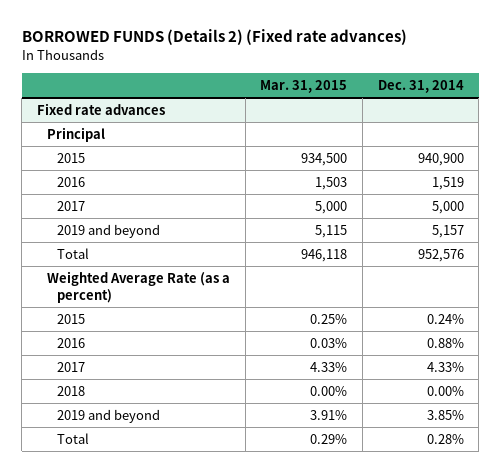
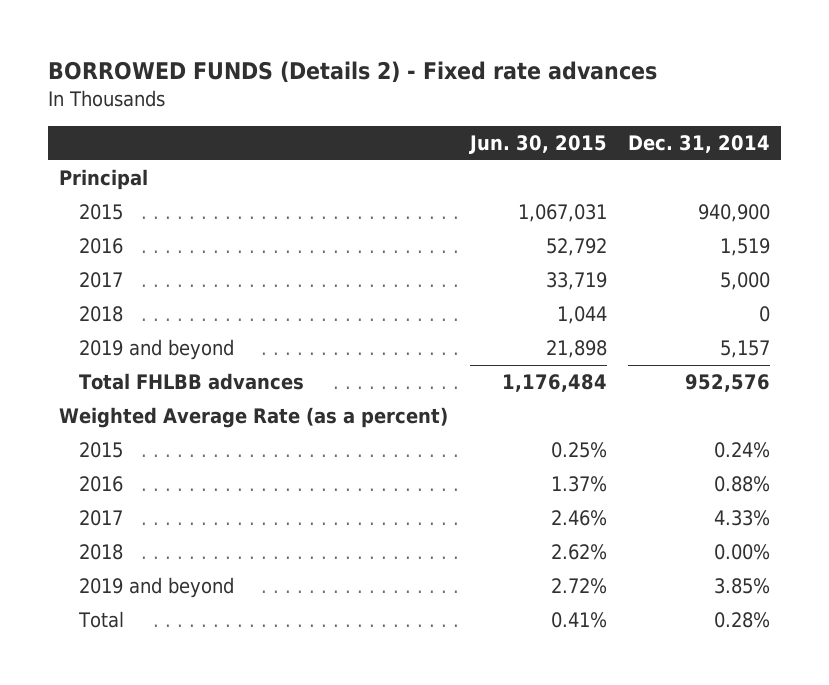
- BORROWED FUNDS (Details 2) (Fixed rate advances)
+ BORROWED FUNDS (Details 2) - Fixed rate advances
- | Mar. 31, 2015 | Dec. 31, 2014
+ | Jun. 30, 2015 | Dec. 31, 2014
- Fixed rate advances
+ 2018 | 1,044 | 0
- Total | 946,118 | 952,576
+ Total FHLBB advances | 1,176,484 | 952,576

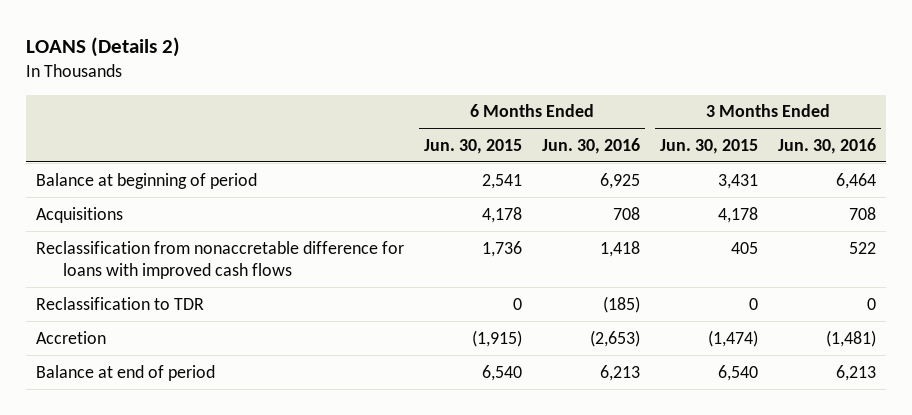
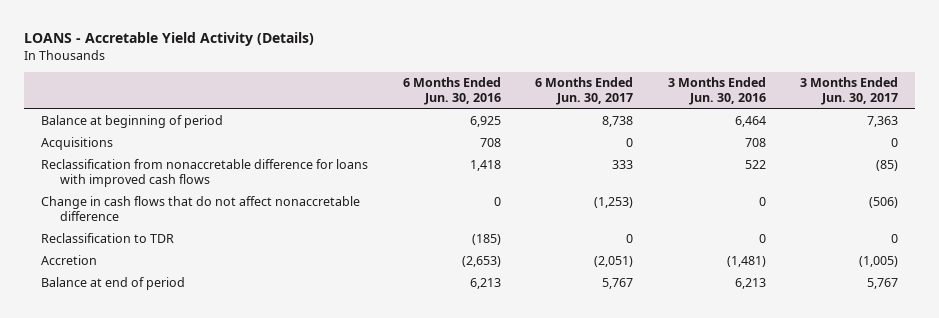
- LOANS (Details 2)
+ LOANS - Accretable Yield Activity (Details)
- | 6 Months Ended Jun. 30, 2015 | 6 Months Ended Jun. 30, 2016 | 3 Months Ended Jun. 30, 2015 | 3 Months Ended Jun. 30, 2016
+ | 6 Months Ended Jun. 30, 2016 | 6 Months Ended Jun. 30, 2017 | 3 Months Ended Jun. 30, 2016 | 3 Months Ended Jun. 30, 2017
+ Change in cash flows that do not affect nonaccretable difference | 0 | (1,253) | 0 | (506)

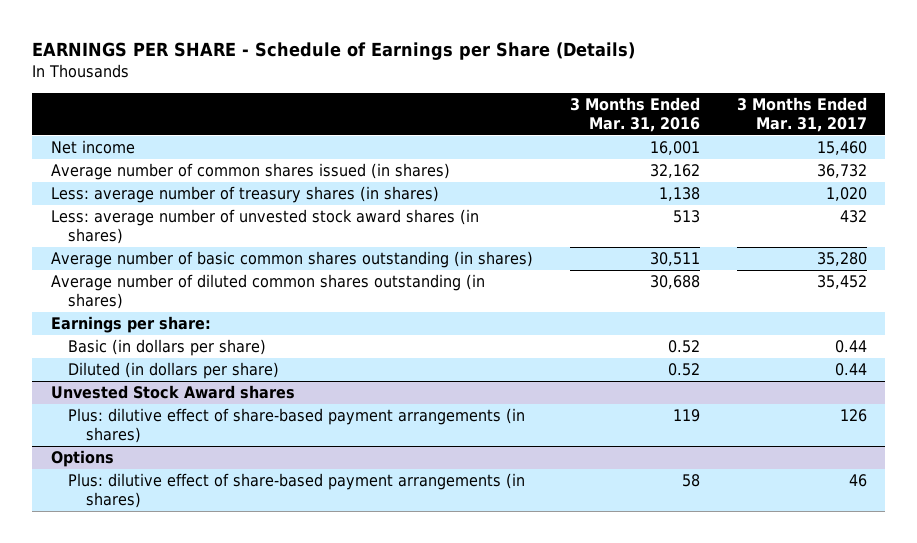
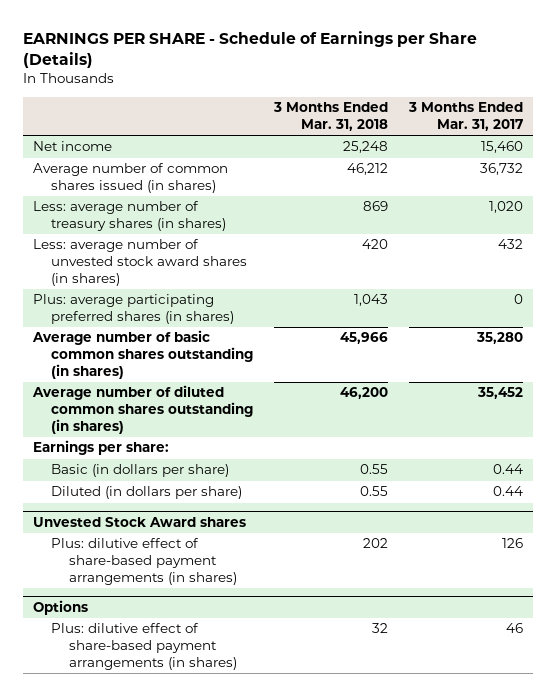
- | 3 Months Ended Mar. 31, 2016 | 3 Months Ended Mar. 31, 2017
+ | 3 Months Ended Mar. 31, 2018 | 3 Months Ended Mar. 31, 2017
+ Plus: average participating preferred shares (in shares) | 1,043 | 0

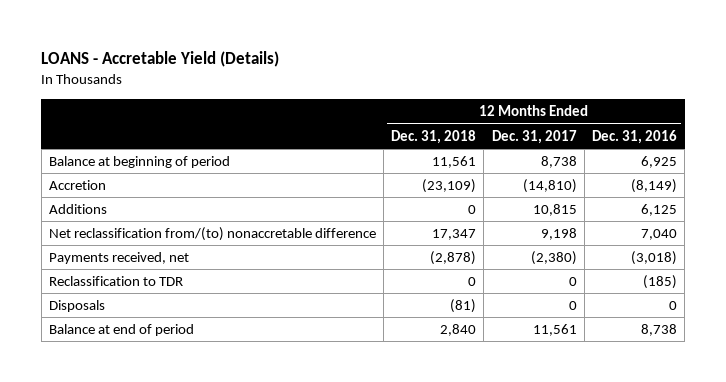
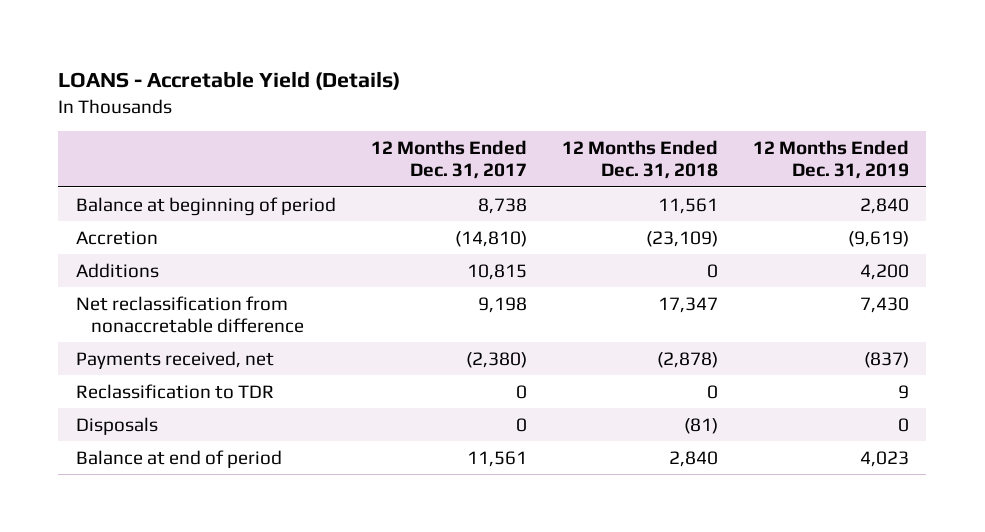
- | 12 Months Ended Dec. 31, 2018 | 12 Months Ended Dec. 31, 2017 | 12 Months Ended Dec. 31, 2016
+ | 12 Months Ended Dec. 31, 2017 | 12 Months Ended Dec. 31, 2018 | 12 Months Ended Dec. 31, 2019
- Net reclassification from/(to) nonaccretable difference | 17,347 | 9,198 | 7,040
+ Net reclassification from nonaccretable difference | 9,198 | 17,347 | 7,430

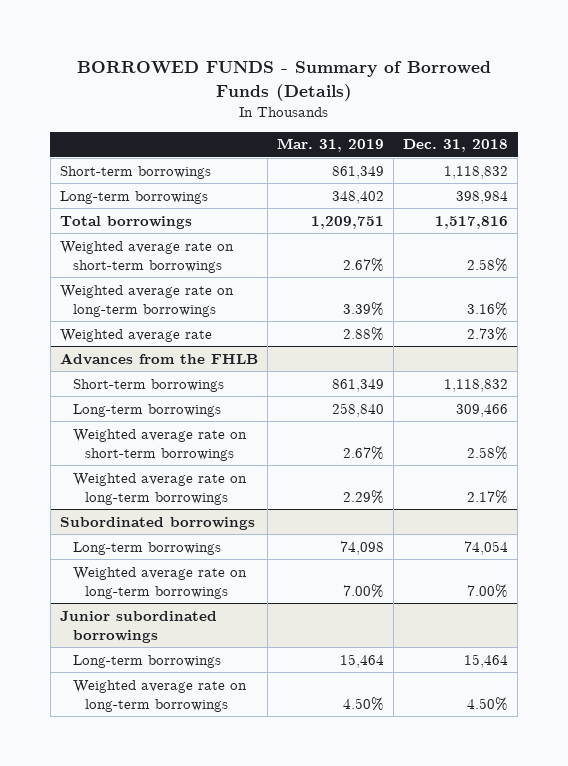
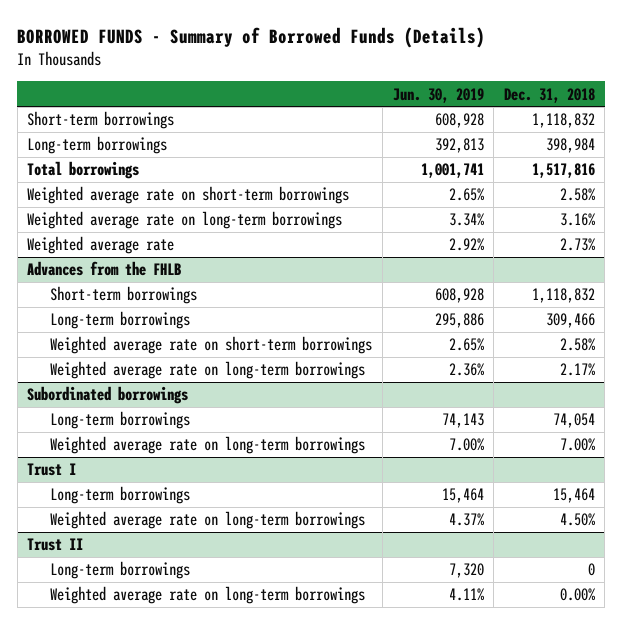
- | Mar. 31, 2019 | Dec. 31, 2018
+ | Jun. 30, 2019 | Dec. 31, 2018
- Junior subordinated borrowings
+ Trust I
+ Trust II
+ Long-term borrowings | 7,320 | 0
+ Weighted average rate on long-term borrowings | 4.11% | 0.00%

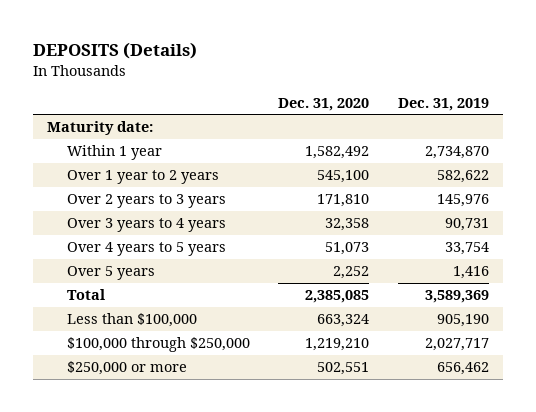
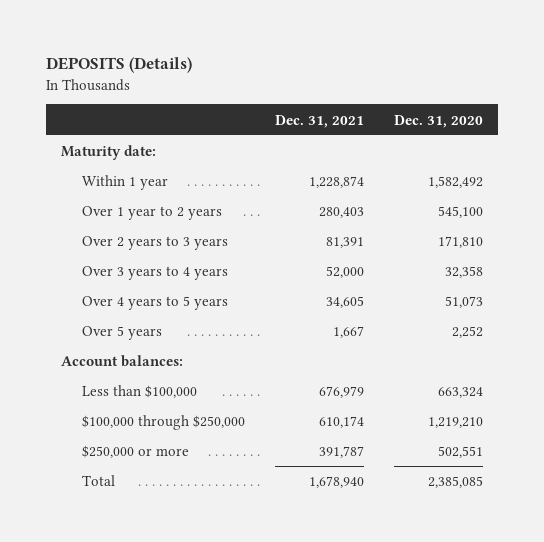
- | Dec. 31, 2020 | Dec. 31, 2019
+ | Dec. 31, 2021 | Dec. 31, 2020
+ Account balances:
moved down: Total | 1,678,940 | 2,385,085

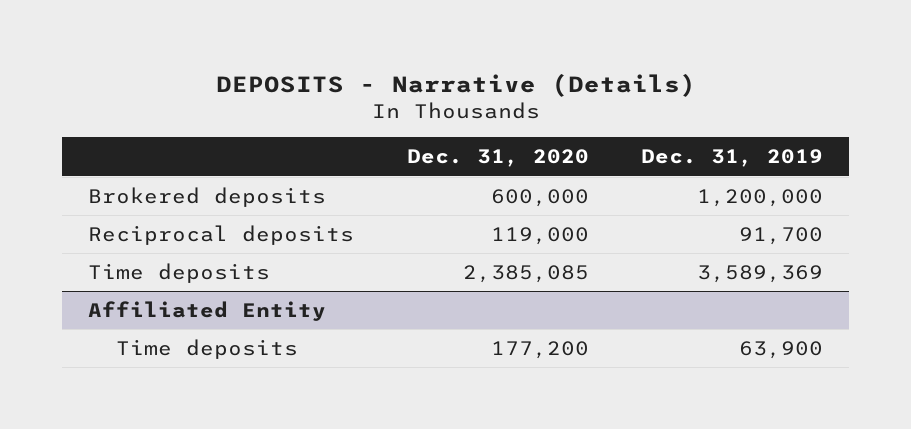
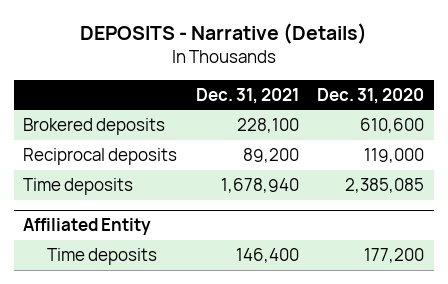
- | Dec. 31, 2020 | Dec. 31, 2019
+ | Dec. 31, 2021 | Dec. 31, 2020
- Brokered deposits | 600,000 | 1,200,000
+ Brokered deposits | 228,100 | 610,600

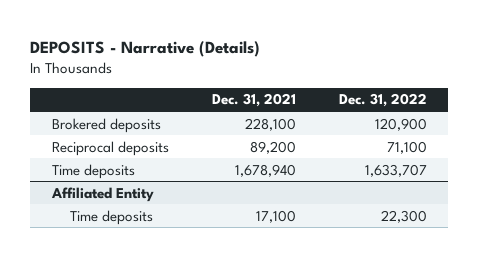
- | Dec. 31, 2021 | Dec. 31, 2020
+ | Dec. 31, 2021 | Dec. 31, 2022
@ Affiliated Entity
- Time deposits | 146,400 | 177,200
+ Time deposits | 17,100 | 22,300

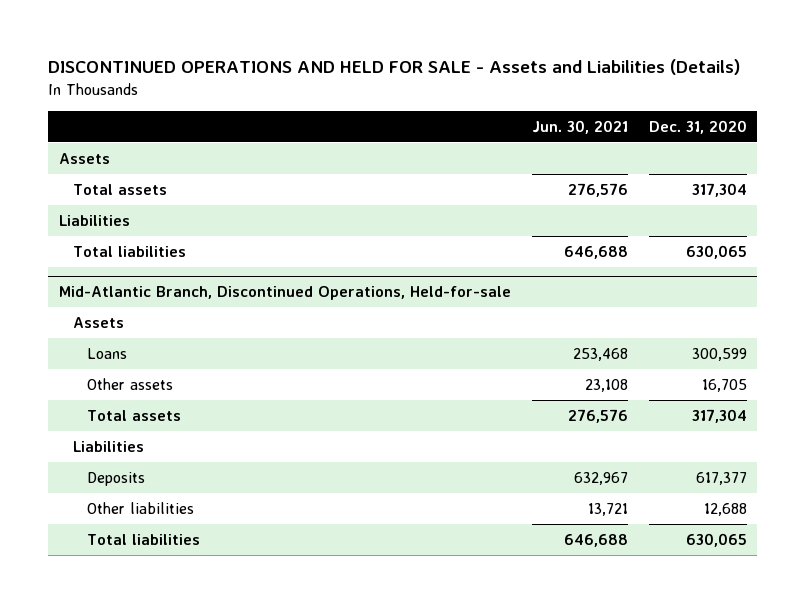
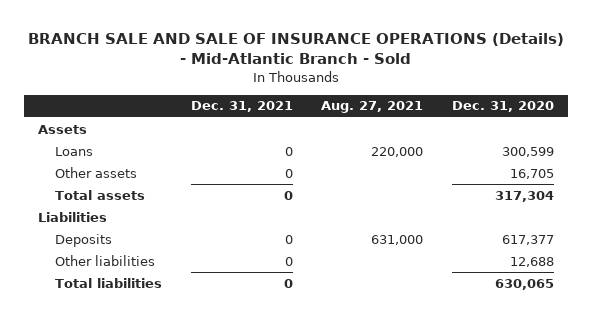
- DISCONTINUED OPERATIONS AND HELD FOR SALE - Assets and Liabilities (Details)
+ BRANCH SALE AND SALE OF INSURANCE OPERATIONS (Details) - Mid-Atlantic Branch - Sold
- | Jun. 30, 2021 | Dec. 31, 2020
+ | Dec. 31, 2021 | Aug. 27, 2021 | Dec. 31, 2020
- Total assets | 276,576 | 317,304
- Liabilities
- Total liabilities | 646,688 | 630,065
- Mid-Atlantic Branch, Discontinued Operations, Held-for-sale
- Assets

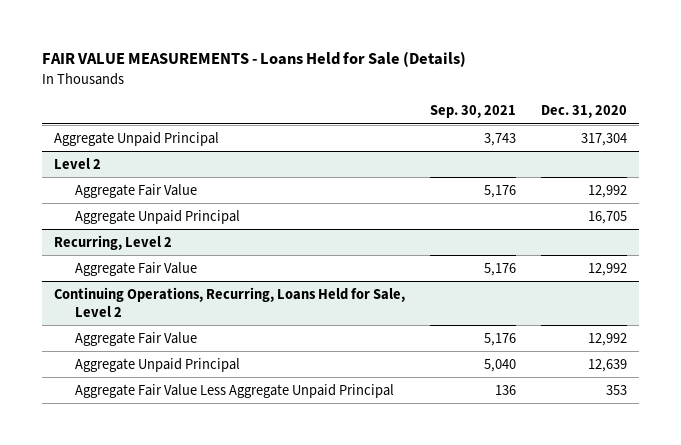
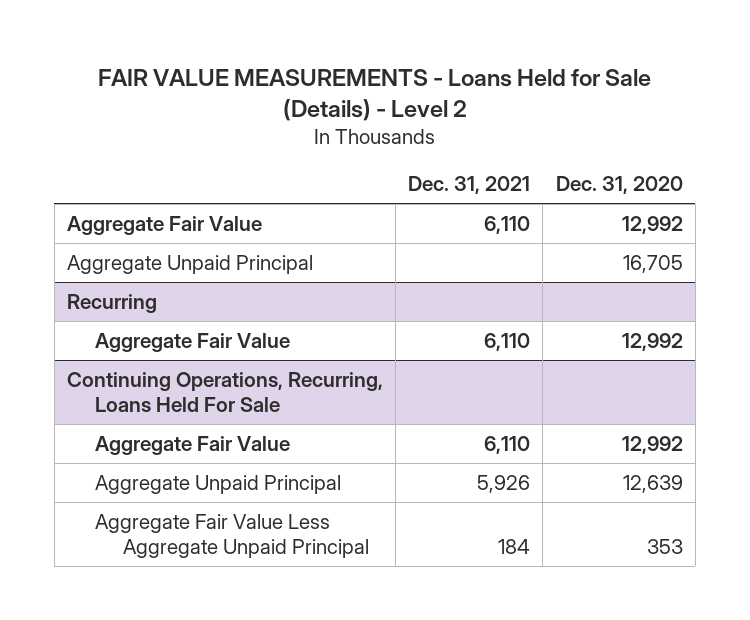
- FAIR VALUE MEASUREMENTS - Loans Held for Sale (Details)
+ FAIR VALUE MEASUREMENTS - Loans Held for Sale (Details) - Level 2
- | Sep. 30, 2021 | Dec. 31, 2020
+ | Dec. 31, 2021 | Dec. 31, 2020
- Aggregate Unpaid Principal | 3,743 | 317,304
- Level 2
- Recurring, Level 2
+ Recurring
- Continuing Operations, Recurring, Loans Held for Sale, Level 2
+ Continuing Operations, Recurring, Loans Held For Sale

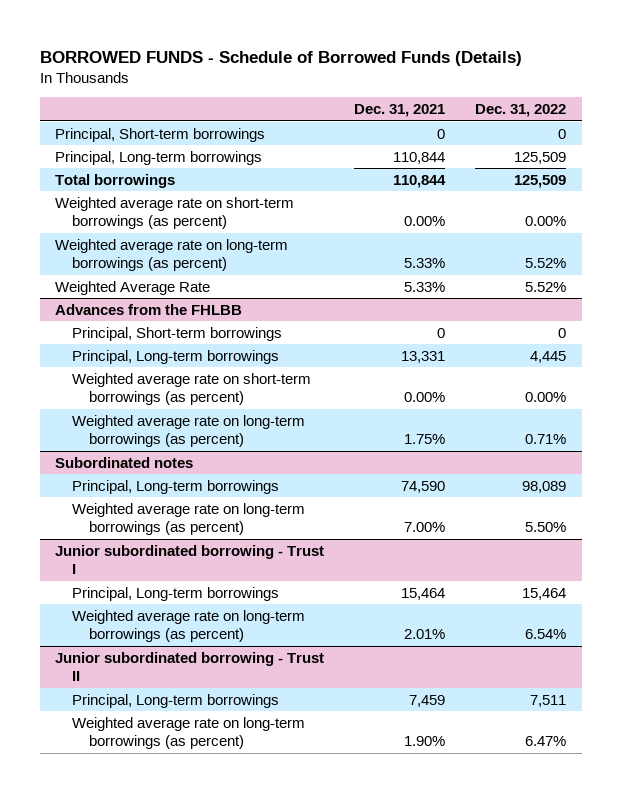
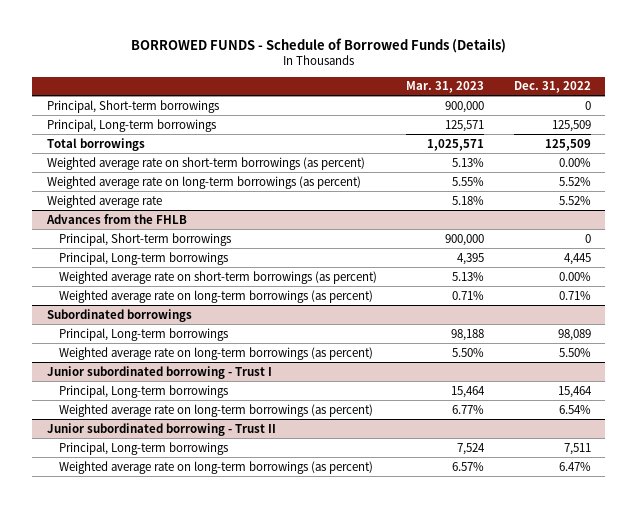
- | Dec. 31, 2021 | Dec. 31, 2022
+ | Mar. 31, 2023 | Dec. 31, 2022
- Weighted Average Rate | 5.33% | 5.52%
- Advances from the FHLBB
+ Weighted average rate | 5.18% | 5.52%
+ Advances from the FHLB
- Subordinated notes
+ Subordinated borrowings

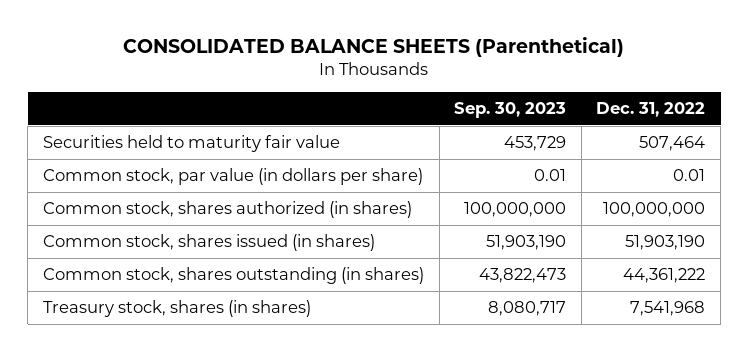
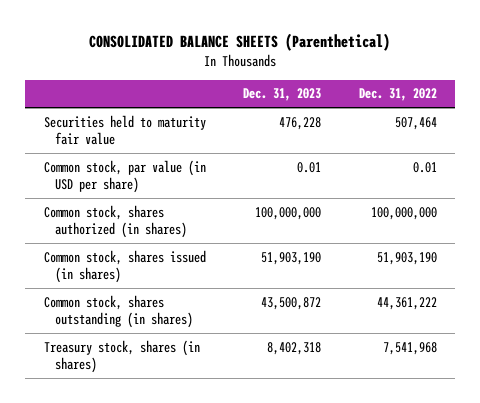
- | Sep. 30, 2023 | Dec. 31, 2022
+ | Dec. 31, 2023 | Dec. 31, 2022
- Common stock, par value (in dollars per share) | 0.01 | 0.01
+ Common stock, par value (in USD per share) | 0.01 | 0.01

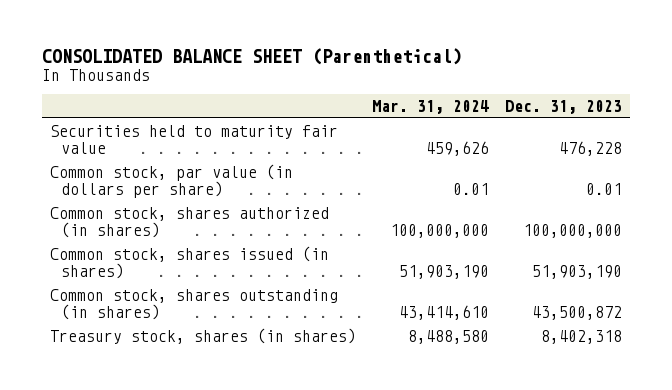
- CONSOLIDATED BALANCE SHEETS (Parenthetical)
+ CONSOLIDATED BALANCE SHEET (Parenthetical)
- | Dec. 31, 2023 | Dec. 31, 2022
+ | Mar. 31, 2024 | Dec. 31, 2023
- Common stock, par value (in USD per share) | 0.01 | 0.01
+ Common stock, par value (in dollars per share) | 0.01 | 0.01

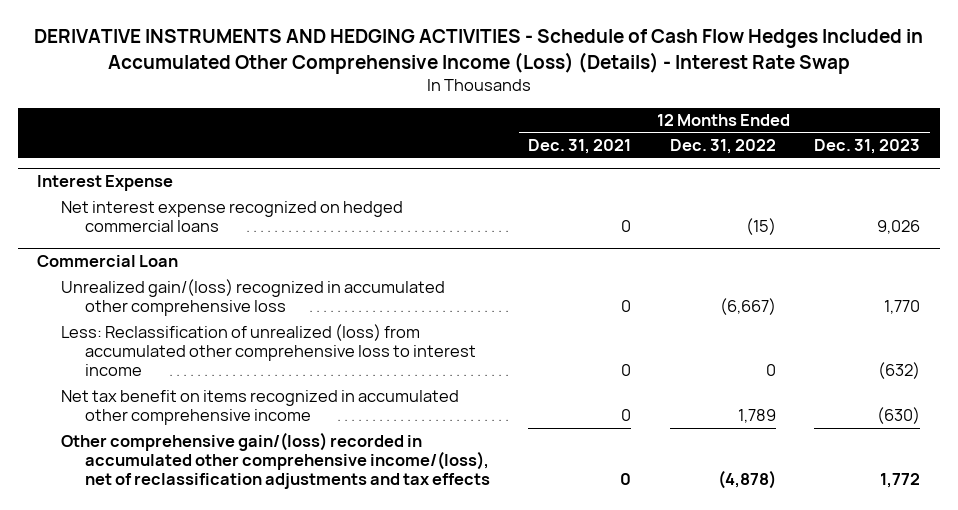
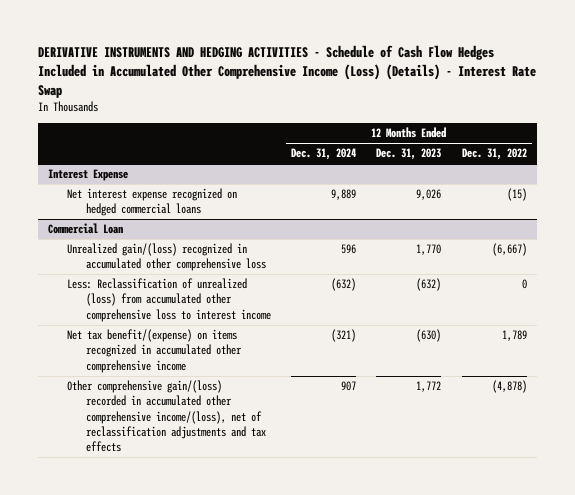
- | 12 Months Ended Dec. 31, 2021 | 12 Months Ended Dec. 31, 2022 | 12 Months Ended Dec. 31, 2023
+ | 12 Months Ended Dec. 31, 2024 | 12 Months Ended Dec. 31, 2023 | 12 Months Ended Dec. 31, 2022
@ Commercial Loan
- Net tax benefit on items recognized in accumulated other comprehensive income | 0 | 1,789 | (630)
+ Net tax benefit/(expense) on items recognized in accumulated other comprehensive income | (321) | (630) | 1,789

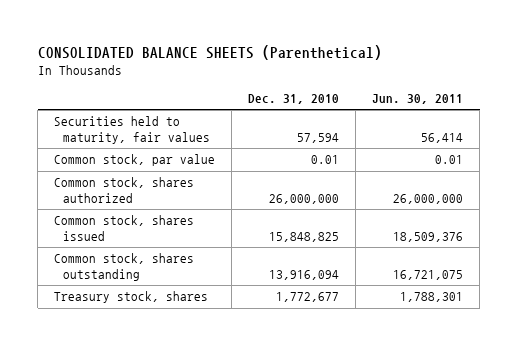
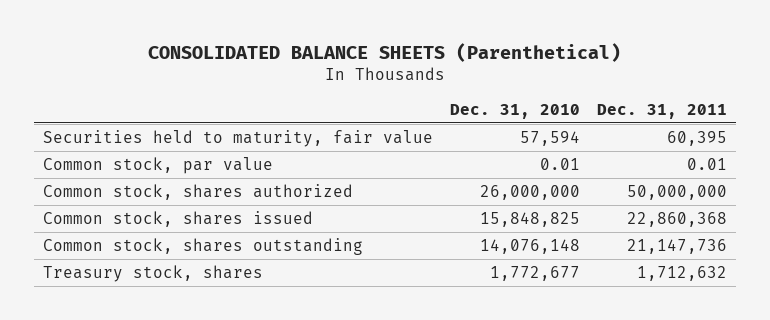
- | Dec. 31, 2010 | Jun. 30, 2011
+ | Dec. 31, 2010 | Dec. 31, 2011
- Securities held to maturity, fair values | 57,594 | 56,414
+ Securities held to maturity, fair value | 57,594 | 60,395
- Common stock, shares outstanding | 13,916,094 | 16,721,075
+ Common stock, shares outstanding | 14,076,148 | 21,147,736

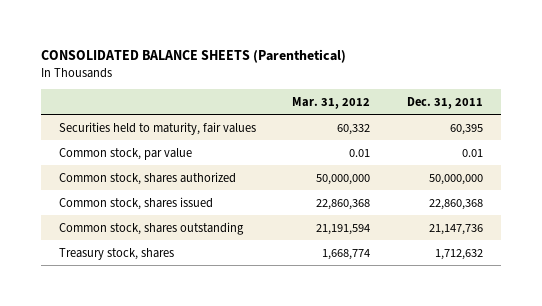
- | Dec. 31, 2010 | Dec. 31, 2011
+ | Mar. 31, 2012 | Dec. 31, 2011
- Securities held to maturity, fair value | 57,594 | 60,395
+ Securities held to maturity, fair values | 60,332 | 60,395

